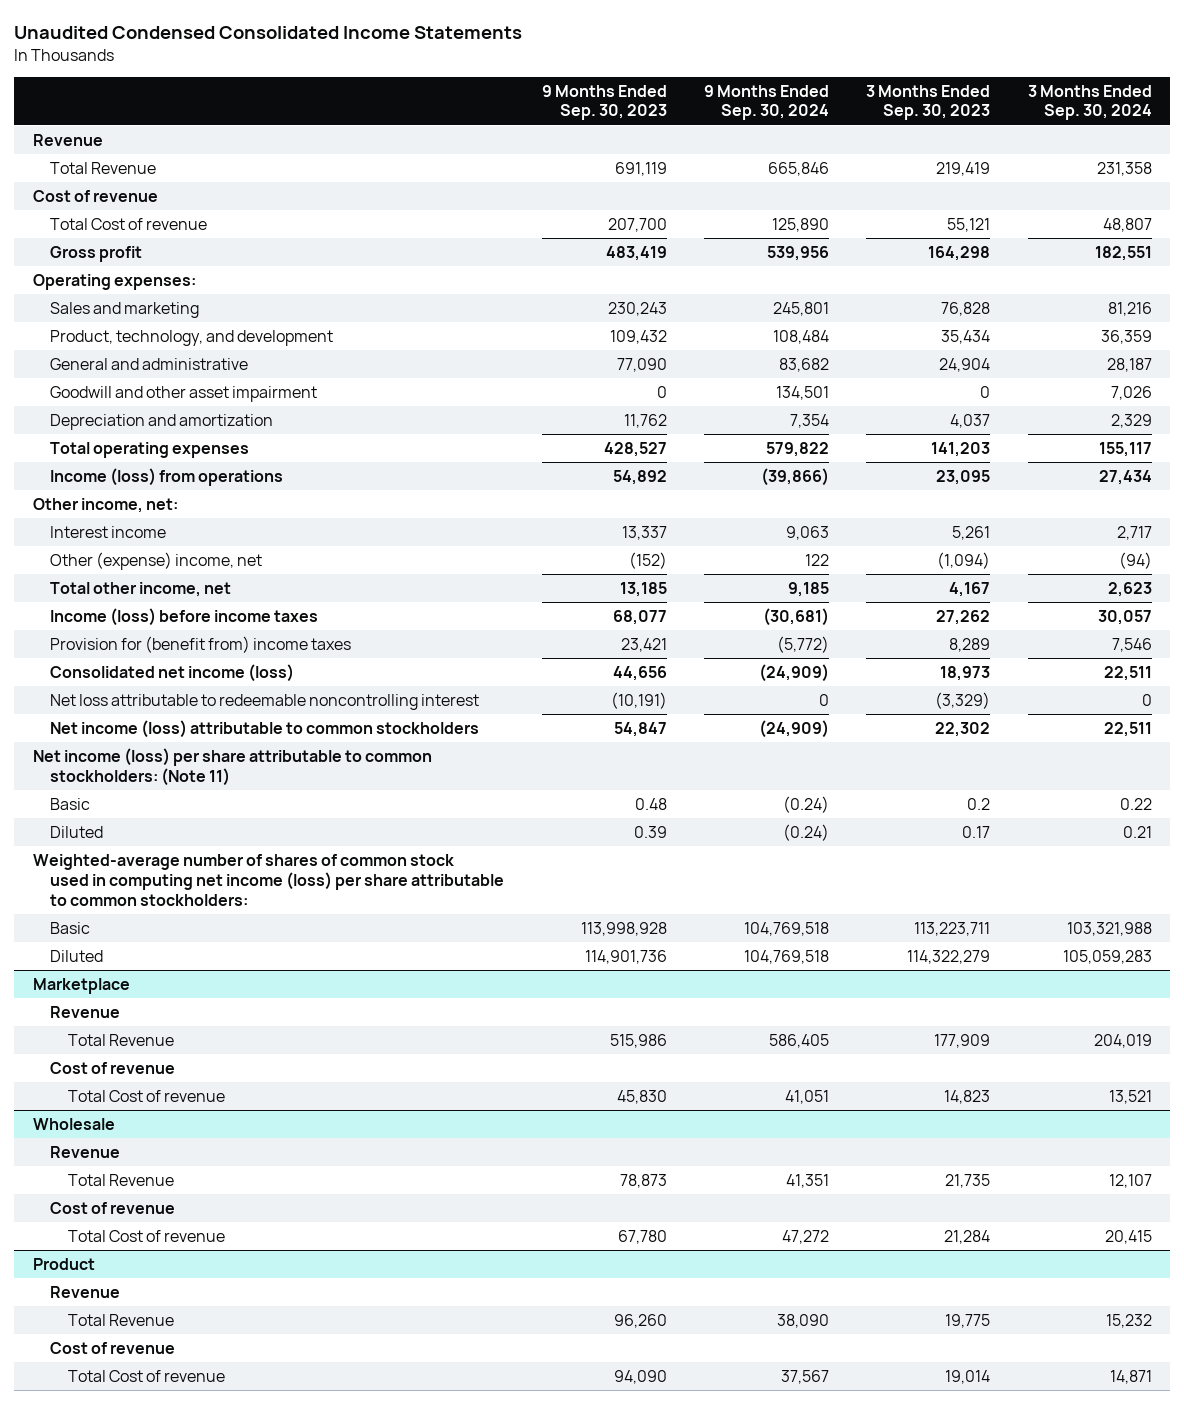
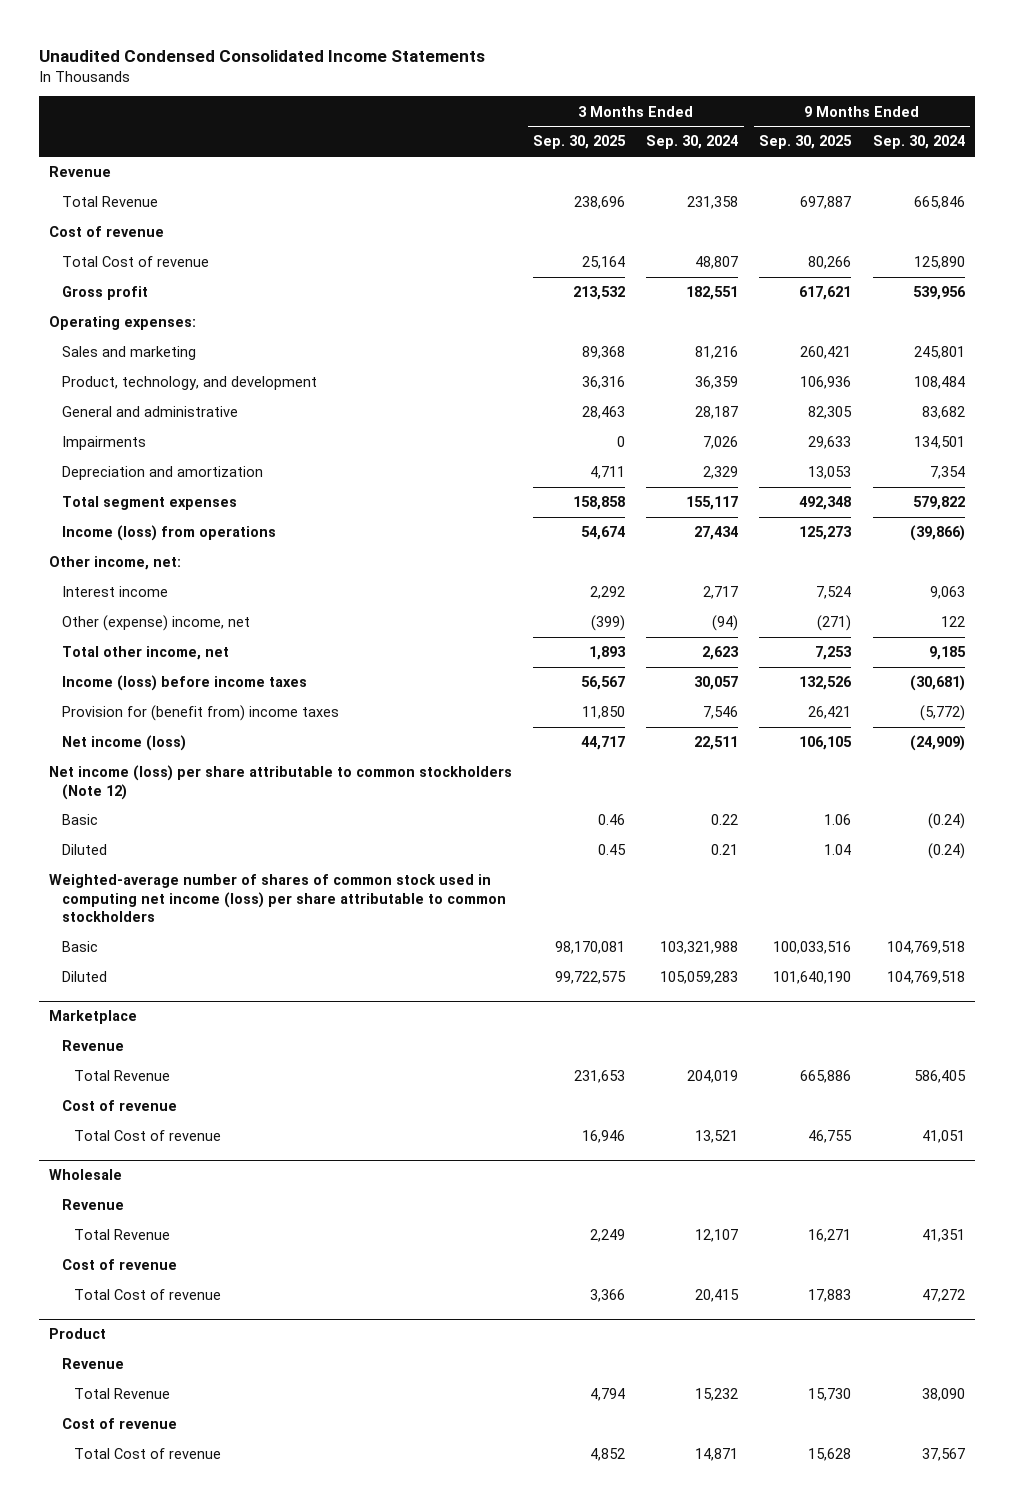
- | 9 Months Ended Sep. 30, 2023 | 9 Months Ended Sep. 30, 2024 | 3 Months Ended Sep. 30, 2023 | 3 Months Ended Sep. 30, 2024
+ | 3 Months Ended Sep. 30, 2025 | 3 Months Ended Sep. 30, 2024 | 9 Months Ended Sep. 30, 2025 | 9 Months Ended Sep. 30, 2024
- Goodwill and other asset impairment | 0 | 134,501 | 0 | 7,026
+ Impairments | 0 | 7,026 | 29,633 | 134,501
- Total operating expenses | 428,527 | 579,822 | 141,203 | 155,117
+ Total segment expenses | 158,858 | 155,117 | 492,348 | 579,822
- Consolidated net income (loss) | 44,656 | (24,909) | 18,973 | 22,511
- Net loss attributable to redeemable noncontrolling interest | (10,191) | 0 | (3,329) | 0
- Net income (loss) attributable to common stockholders | 54,847 | (24,909) | 22,302 | 22,511
- Net income (loss) per share attributable to common stockholders: (Note 11)
+ Net income (loss) | 44,717 | 22,511 | 106,105 | (24,909)
+ Net income (loss) per share attributable to common stockholders (Note 12)
- Weighted-average number of shares of common stock used in computing net income (loss) per share attributable to common stockholders:
+ Weighted-average number of shares of common stock used in computing net income (loss) per share attributable to common stockholders

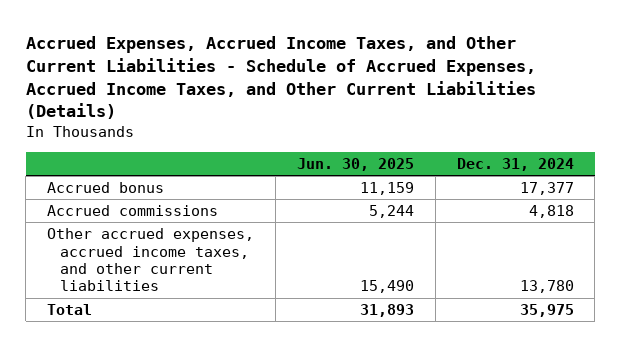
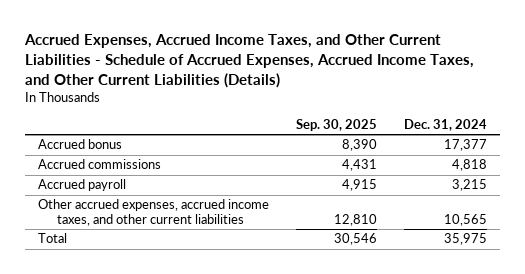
- | Jun. 30, 2025 | Dec. 31, 2024
+ | Sep. 30, 2025 | Dec. 31, 2024
- Other accrued expenses, accrued income taxes, and other current liabilities | 15,490 | 13,780
+ Accrued payroll | 4,915 | 3,215
+ Other accrued expenses, accrued income taxes, and other current liabilities | 12,810 | 10,565

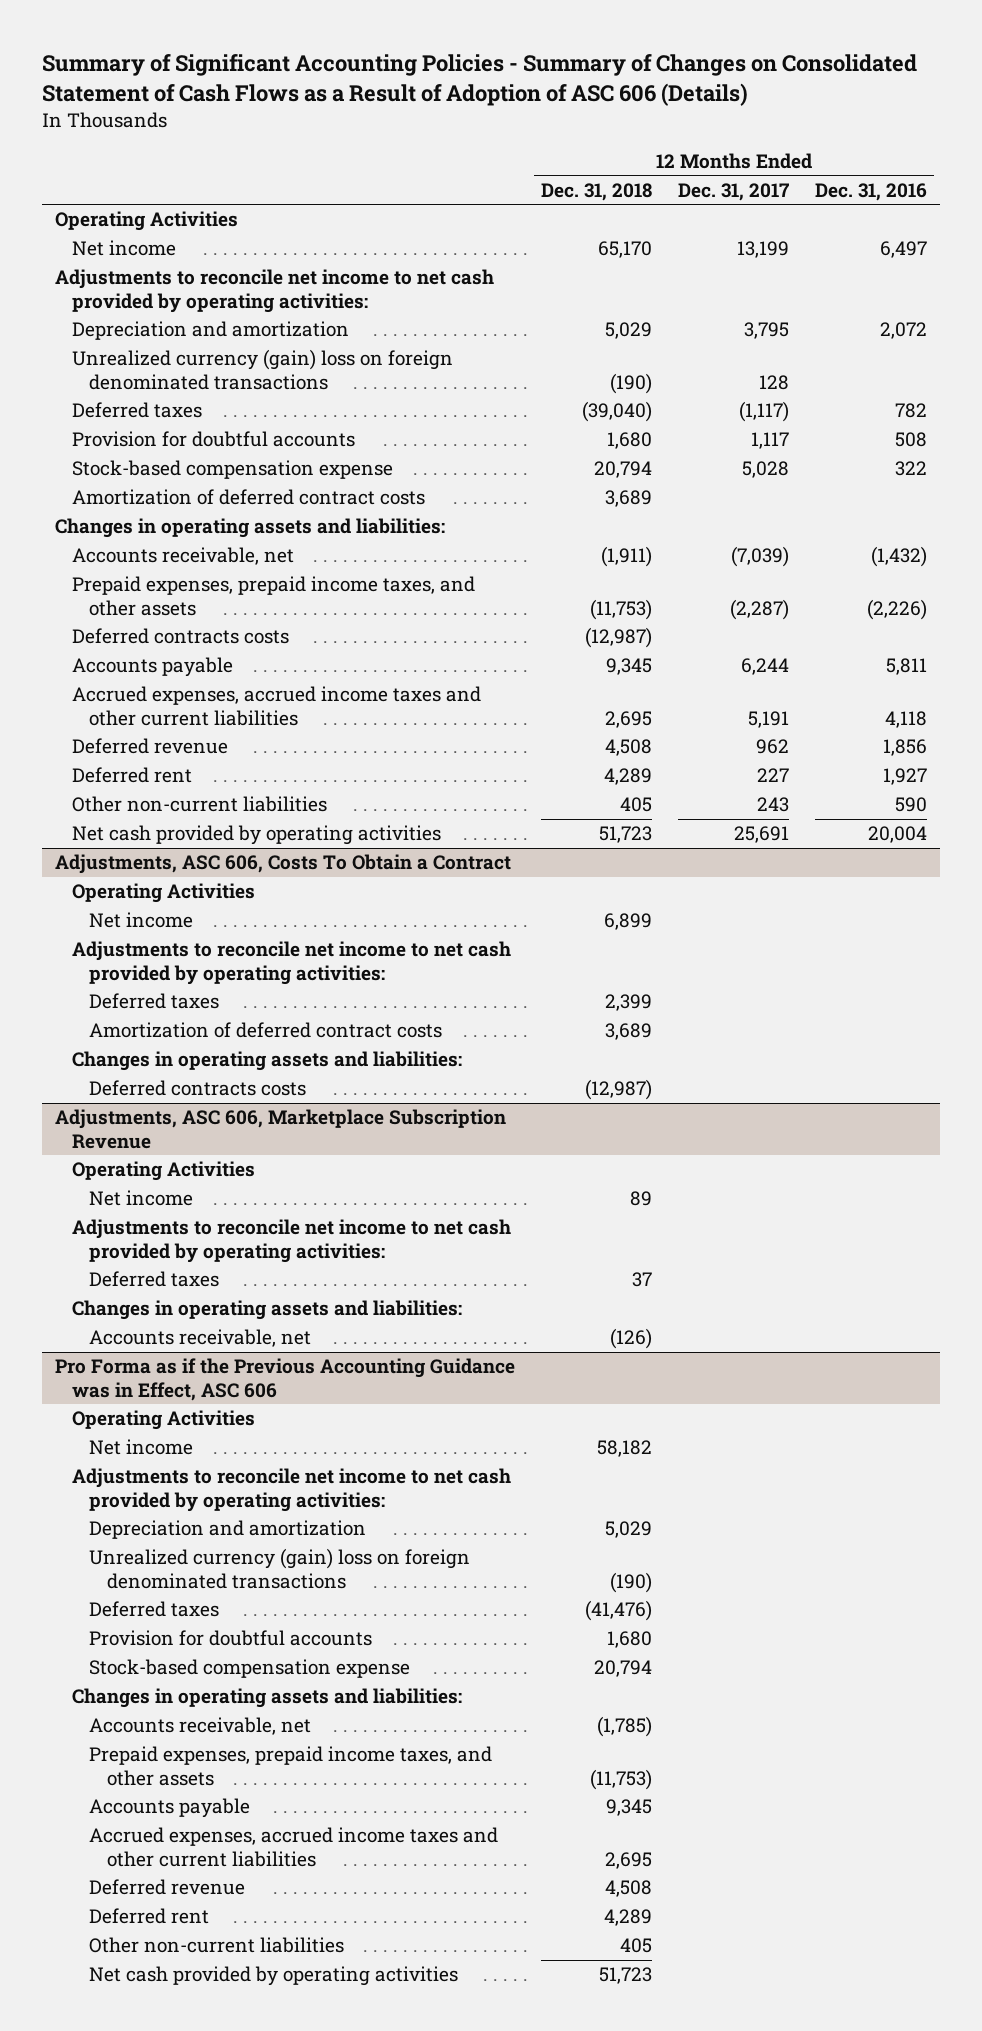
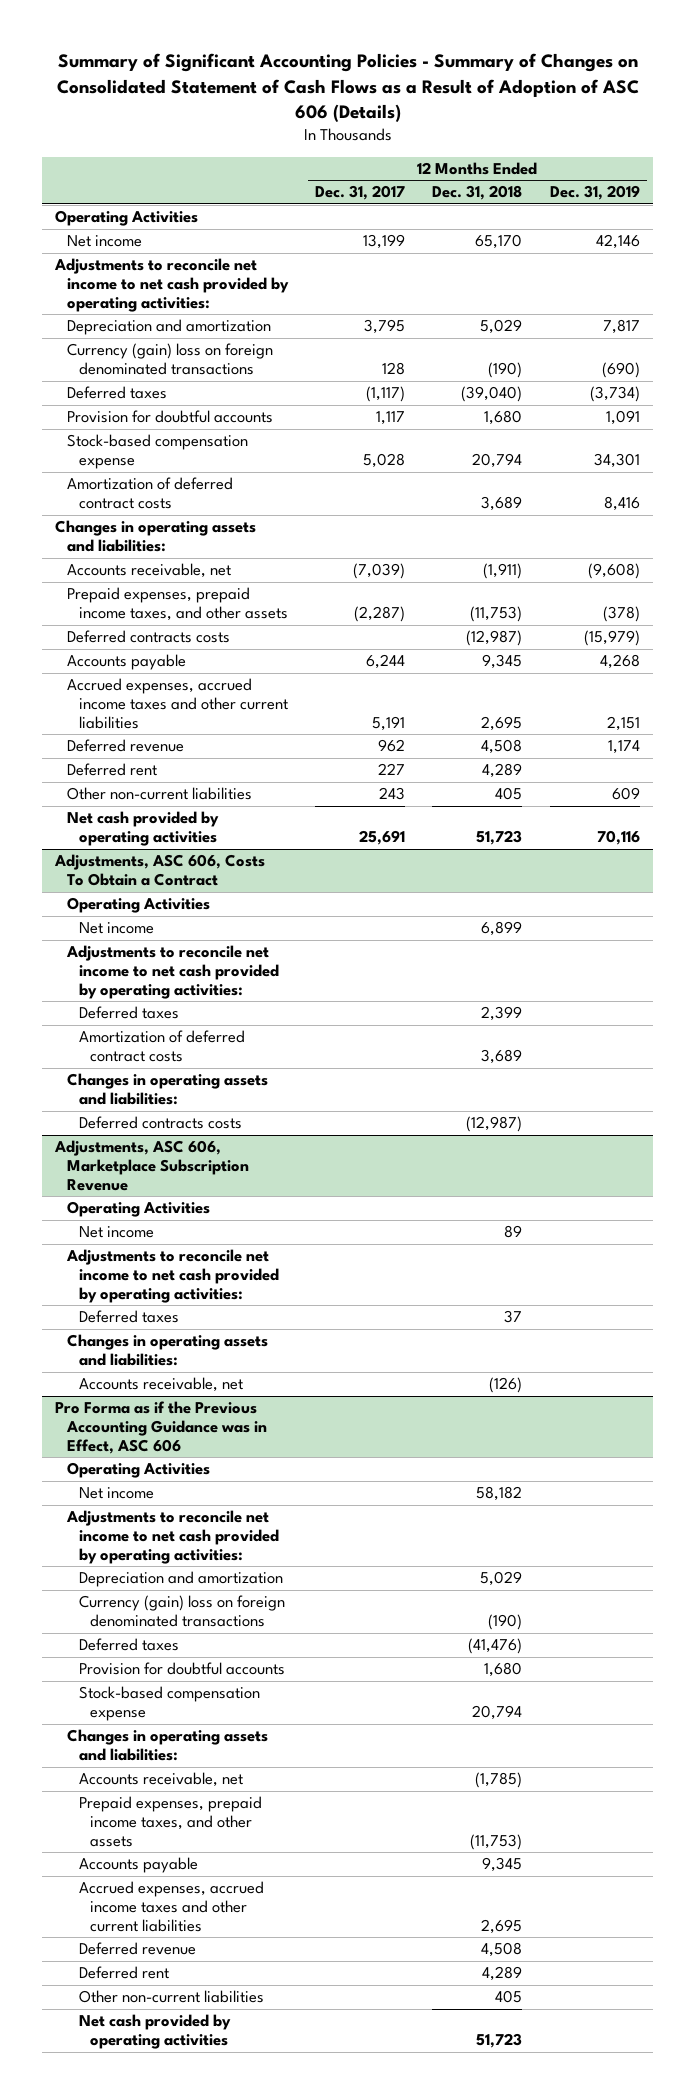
- | 12 Months Ended Dec. 31, 2018 | 12 Months Ended Dec. 31, 2017 | 12 Months Ended Dec. 31, 2016
+ | 12 Months Ended Dec. 31, 2017 | 12 Months Ended Dec. 31, 2018 | 12 Months Ended Dec. 31, 2019
- Unrealized currency (gain) loss on foreign denominated transactions | (190) | 128 |
+ Currency (gain) loss on foreign denominated transactions | 128 | (190) | (690)
@ Pro Forma as if the Previous Accounting Guidance was in Effect, ASC 606
- Unrealized currency (gain) loss on foreign denominated transactions | (190) | |
+ Currency (gain) loss on foreign denominated transactions | | (190) |

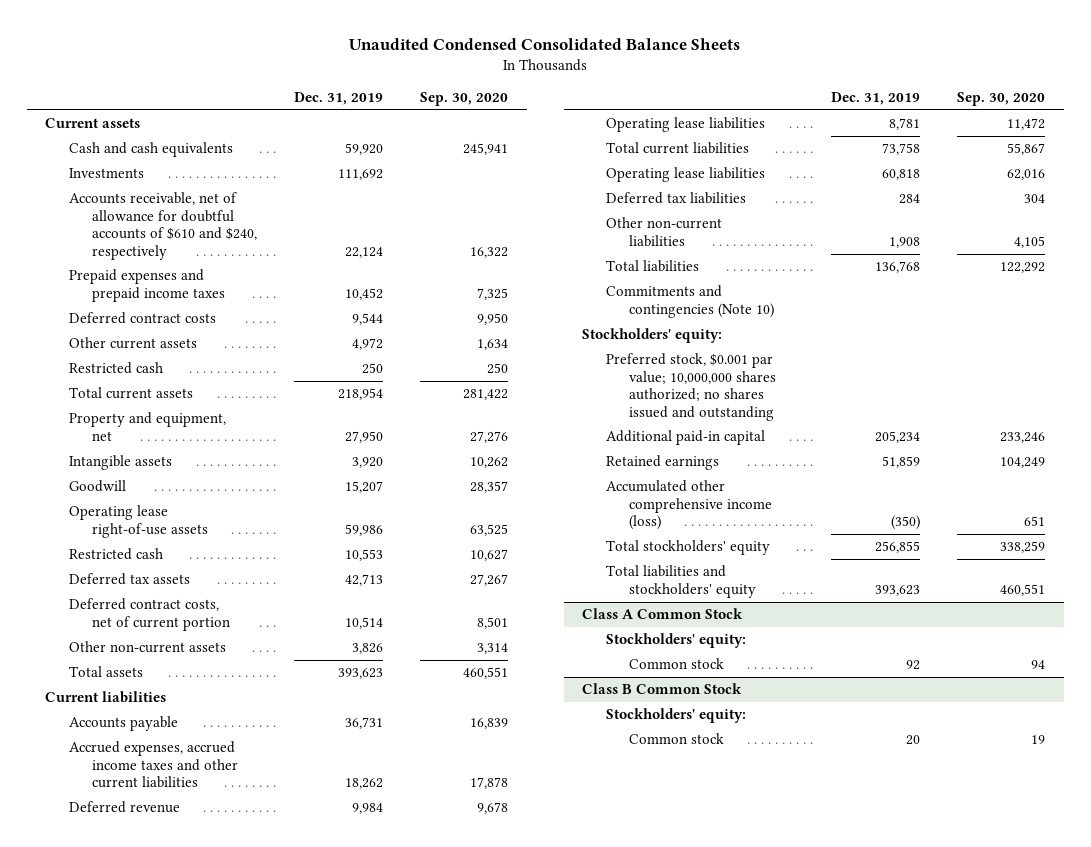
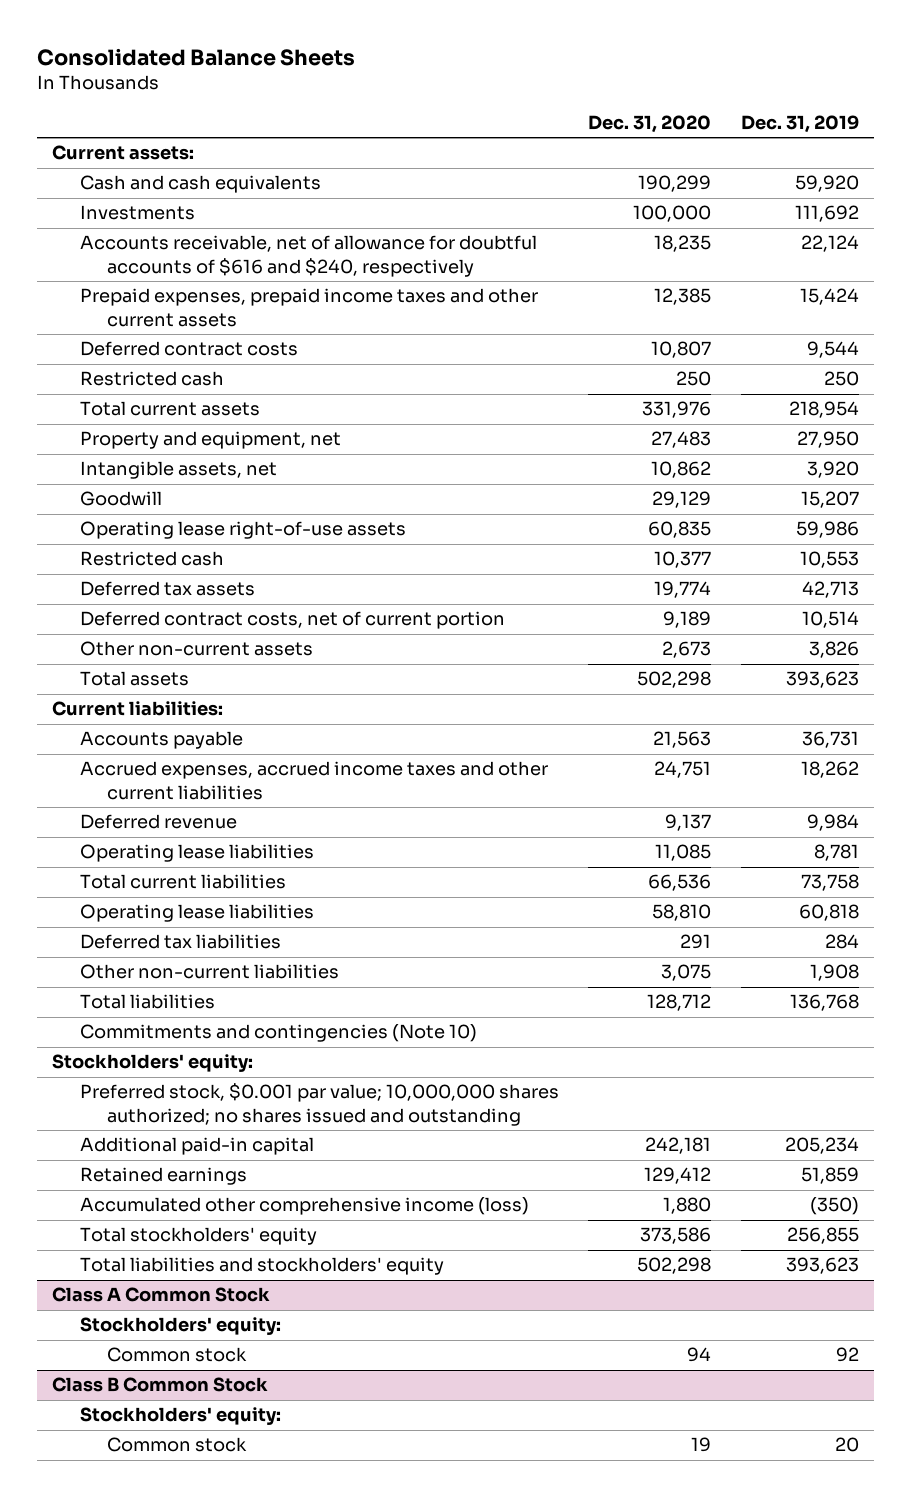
- Unaudited Condensed Consolidated Balance Sheets
+ Consolidated Balance Sheets
- | Dec. 31, 2019 | Sep. 30, 2020
+ | Dec. 31, 2020 | Dec. 31, 2019
- Current assets
+ Current assets:
- Accounts receivable, net of allowance for doubtful accounts of $610 and $240, respectively | 22,124 | 16,322
- Prepaid expenses and prepaid income taxes | 10,452 | 7,325
+ Accounts receivable, net of allowance for doubtful accounts of $616 and $240, respectively | 18,235 | 22,124
+ Prepaid expenses, prepaid income taxes and other current assets | 12,385 | 15,424
- Other current assets | 4,972 | 1,634
- Intangible assets | 3,920 | 10,262
+ Intangible assets, net | 10,862 | 3,920
- Current liabilities
+ Current liabilities:

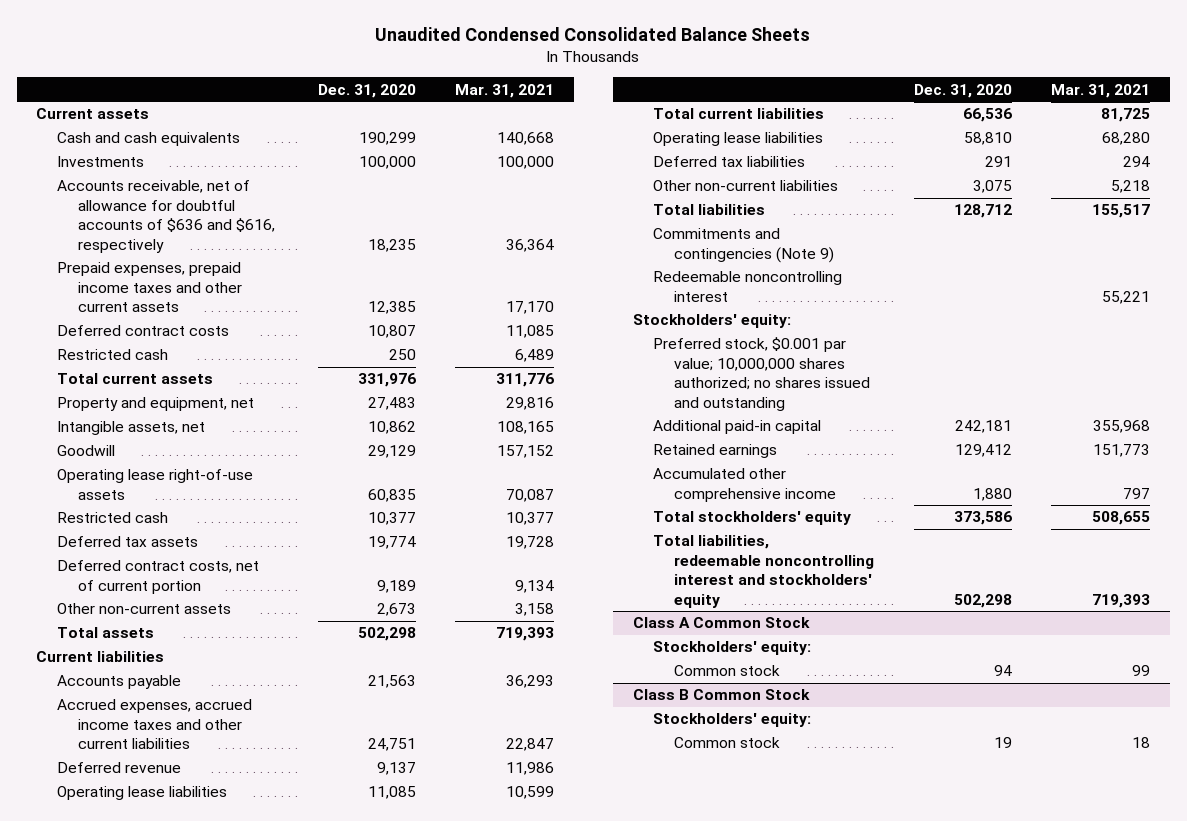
- Consolidated Balance Sheets
+ Unaudited Condensed Consolidated Balance Sheets
- | Dec. 31, 2020 | Dec. 31, 2019
+ | Dec. 31, 2020 | Mar. 31, 2021
- Current assets:
+ Current assets
- Accounts receivable, net of allowance for doubtful accounts of $616 and $240, respectively | 18,235 | 22,124
+ Accounts receivable, net of allowance for doubtful accounts of $636 and $616, respectively | 18,235 | 36,364
- Current liabilities:
+ Current liabilities
- Commitments and contingencies (Note 10)
+ Commitments and contingencies (Note 9)
+ Redeemable noncontrolling interest | | 55,221
- Accumulated other comprehensive income (loss) | 1,880 | (350)
+ Accumulated other comprehensive income | 1,880 | 797
- Total liabilities and stockholders' equity | 502,298 | 393,623
+ Total liabilities, redeemable noncontrolling interest and stockholders' equity | 502,298 | 719,393

